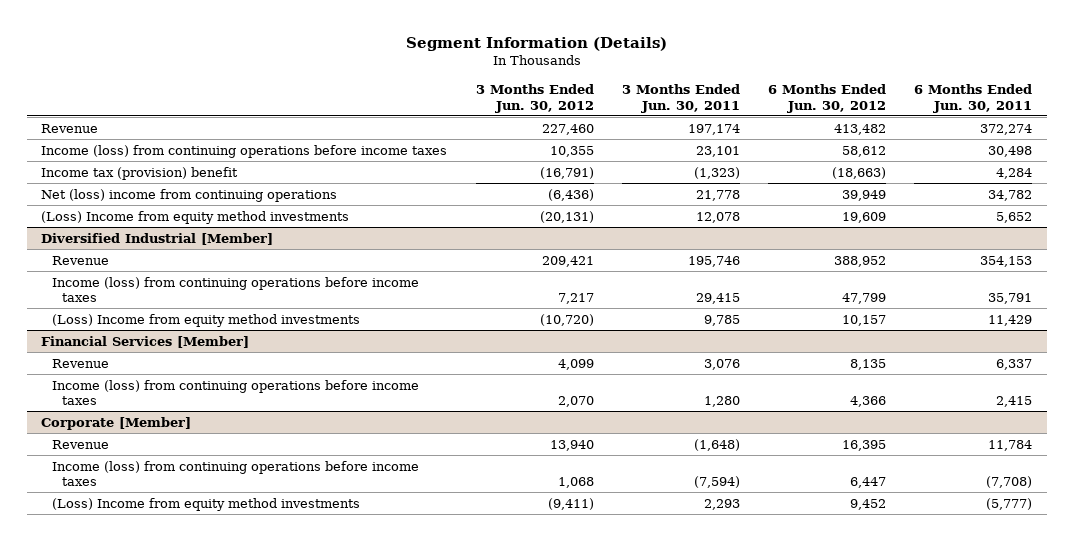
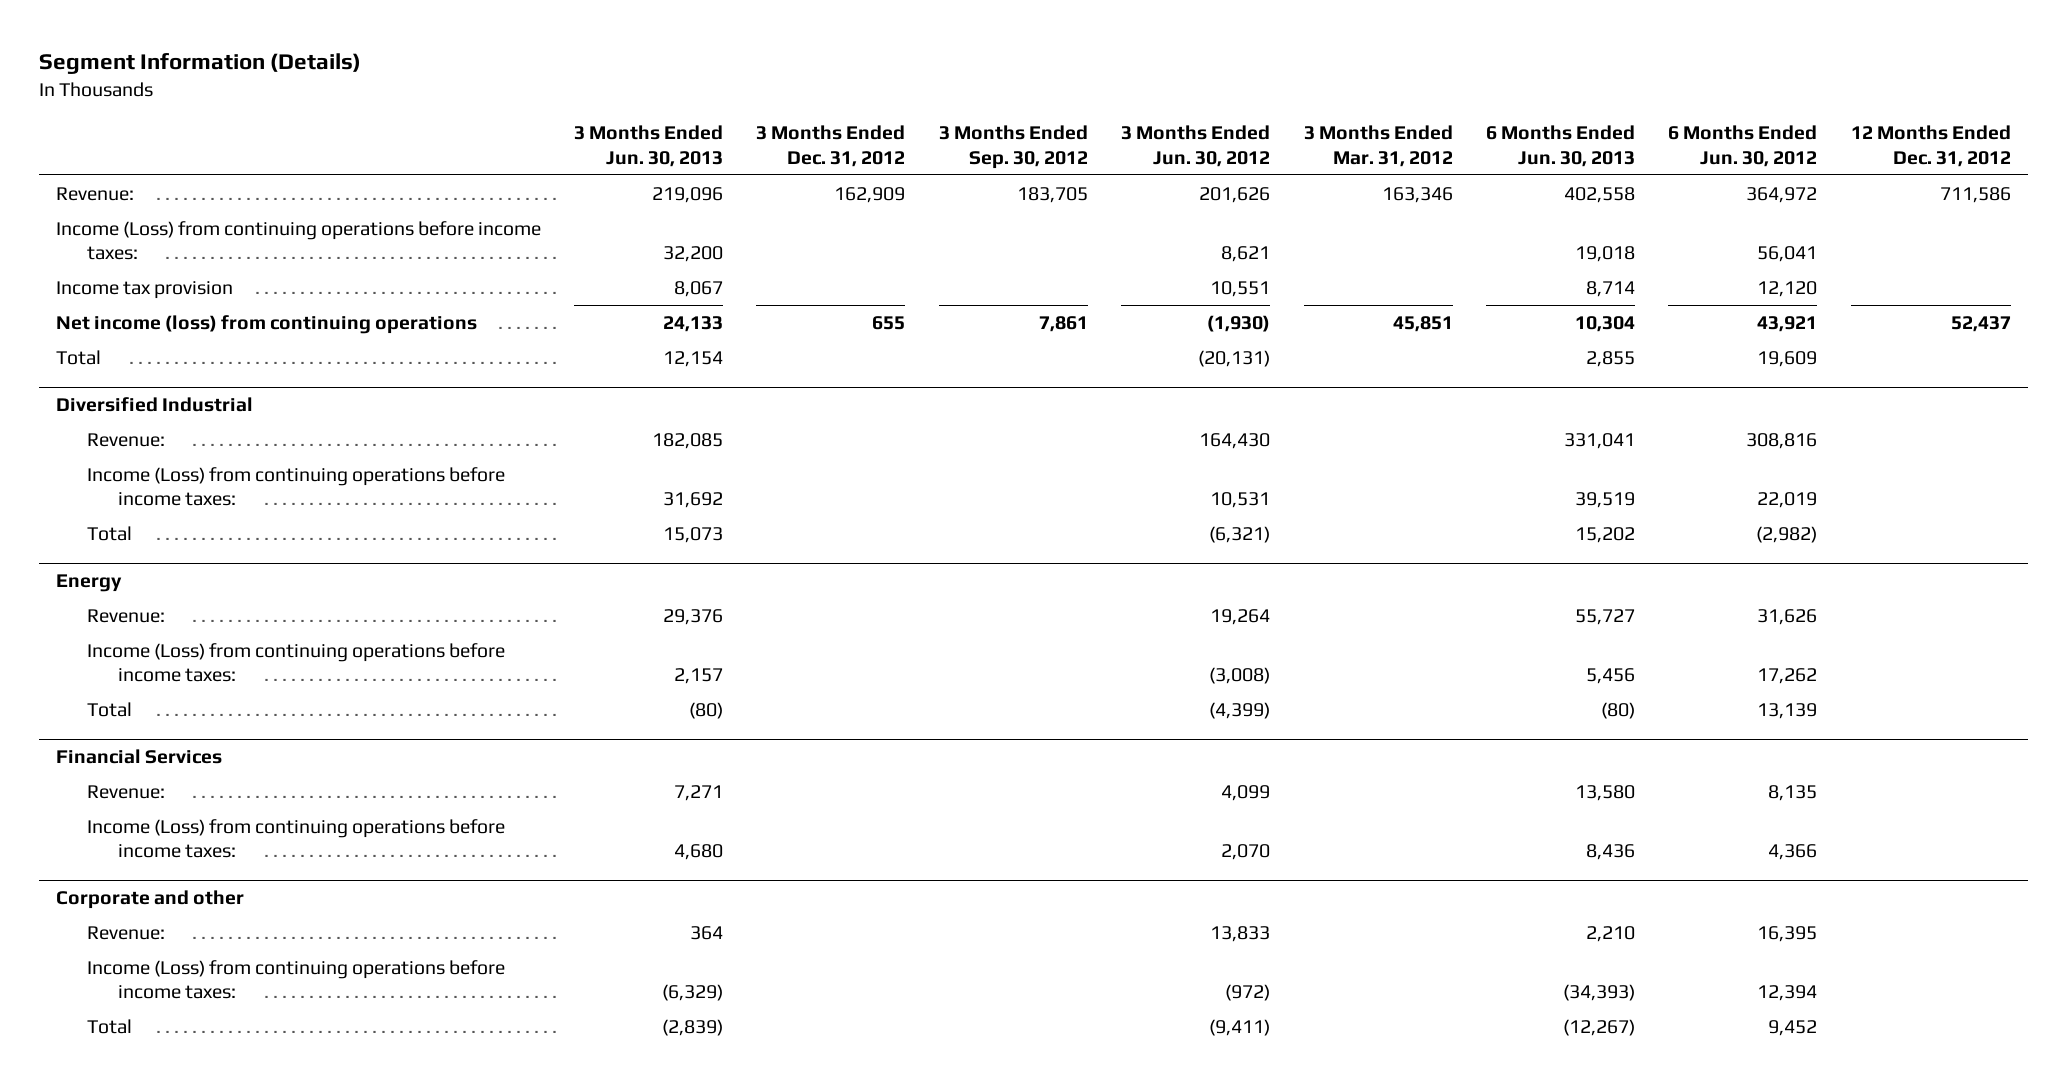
- | 3 Months Ended Jun. 30, 2012 | 3 Months Ended Jun. 30, 2011 | 6 Months Ended Jun. 30, 2012 | 6 Months Ended Jun. 30, 2011
+ | 3 Months Ended Jun. 30, 2013 | 3 Months Ended Dec. 31, 2012 | 3 Months Ended Sep. 30, 2012 | 3 Months Ended Jun. 30, 2012 | 3 Months Ended Mar. 31, 2012 | 6 Months Ended Jun. 30, 2013 | 6 Months Ended Jun. 30, 2012 | 12 Months Ended Dec. 31, 2012
- Revenue | 227,460 | 197,174 | 413,482 | 372,274
- Income (loss) from continuing operations before income taxes | 10,355 | 23,101 | 58,612 | 30,498
- Income tax (provision) benefit | (16,791) | (1,323) | (18,663) | 4,284
- Net (loss) income from continuing operations | (6,436) | 21,778 | 39,949 | 34,782
- (Loss) Income from equity method investments | (20,131) | 12,078 | 19,609 | 5,652
- Diversified Industrial [Member]
- Revenue | 209,421 | 195,746 | 388,952 | 354,153
- Income (loss) from continuing operations before income taxes | 7,217 | 29,415 | 47,799 | 35,791
- (Loss) Income from equity method investments | (10,720) | 9,785 | 10,157 | 11,429
- Financial Services [Member]
- Revenue | 4,099 | 3,076 | 8,135 | 6,337
- Income (loss) from continuing operations before income taxes | 2,070 | 1,280 | 4,366 | 2,415
- Corporate [Member]
- Revenue | 13,940 | (1,648) | 16,395 | 11,784
- Income (loss) from continuing operations before income taxes | 1,068 | (7,594) | 6,447 | (7,708)
- (Loss) Income from equity method investments | (9,411) | 2,293 | 9,452 | (5,777)
+ Revenue: | 219,096 | 162,909 | 183,705 | 201,626 | 163,346 | 402,558 | 364,972 | 711,586
+ Income (Loss) from continuing operations before income taxes: | 32,200 | | | 8,621 | | 19,018 | 56,041 |
+ Income tax provision | 8,067 | | | 10,551 | | 8,714 | 12,120 |
+ Net income (loss) from continuing operations | 24,133 | 655 | 7,861 | (1,930) | 45,851 | 10,304 | 43,921 | 52,437
+ Total | 12,154 | | | (20,131) | | 2,855 | 19,609 |
+ Diversified Industrial
+ Revenue: | 182,085 | | | 164,430 | | 331,041 | 308,816 |
+ Income (Loss) from continuing operations before income taxes: | 31,692 | | | 10,531 | | 39,519 | 22,019 |
+ Total | 15,073 | | | (6,321) | | 15,202 | (2,982) |
+ Energy
+ Revenue: | 29,376 | | | 19,264 | | 55,727 | 31,626 |
+ Income (Loss) from continuing operations before income taxes: | 2,157 | | | (3,008) | | 5,456 | 17,262 |
+ Total | (80) | | | (4,399) | | (80) | 13,139 |
+ Financial Services
+ Revenue: | 7,271 | | | 4,099 | | 13,580 | 8,135 |
+ Income (Loss) from continuing operations before income taxes: | 4,680 | | | 2,070 | | 8,436 | 4,366 |
+ Corporate and other
+ Revenue: | 364 | | | 13,833 | | 2,210 | 16,395 |
+ Income (Loss) from continuing operations before income taxes: | (6,329) | | | (972) | | (34,393) | 12,394 |
+ Total | (2,839) | | | (9,411) | | (12,267) | 9,452 |

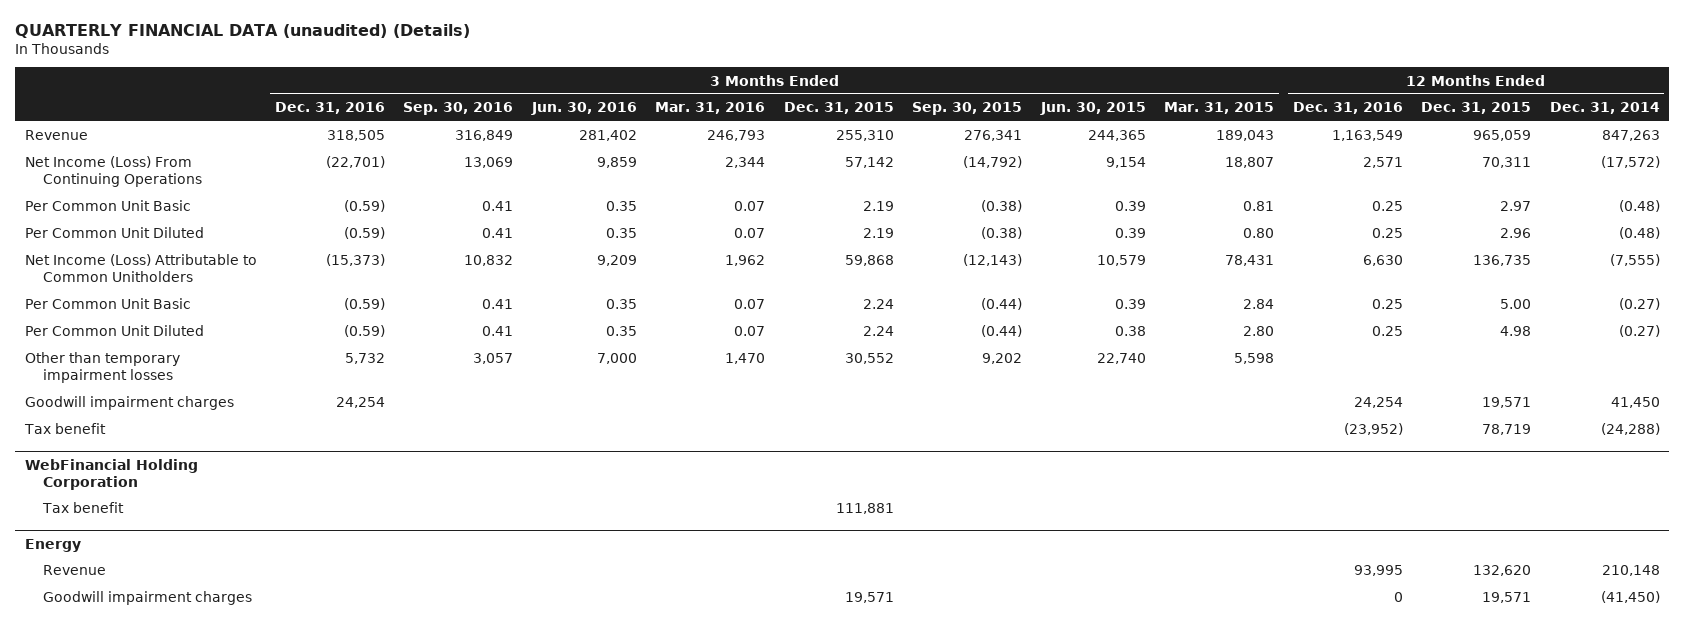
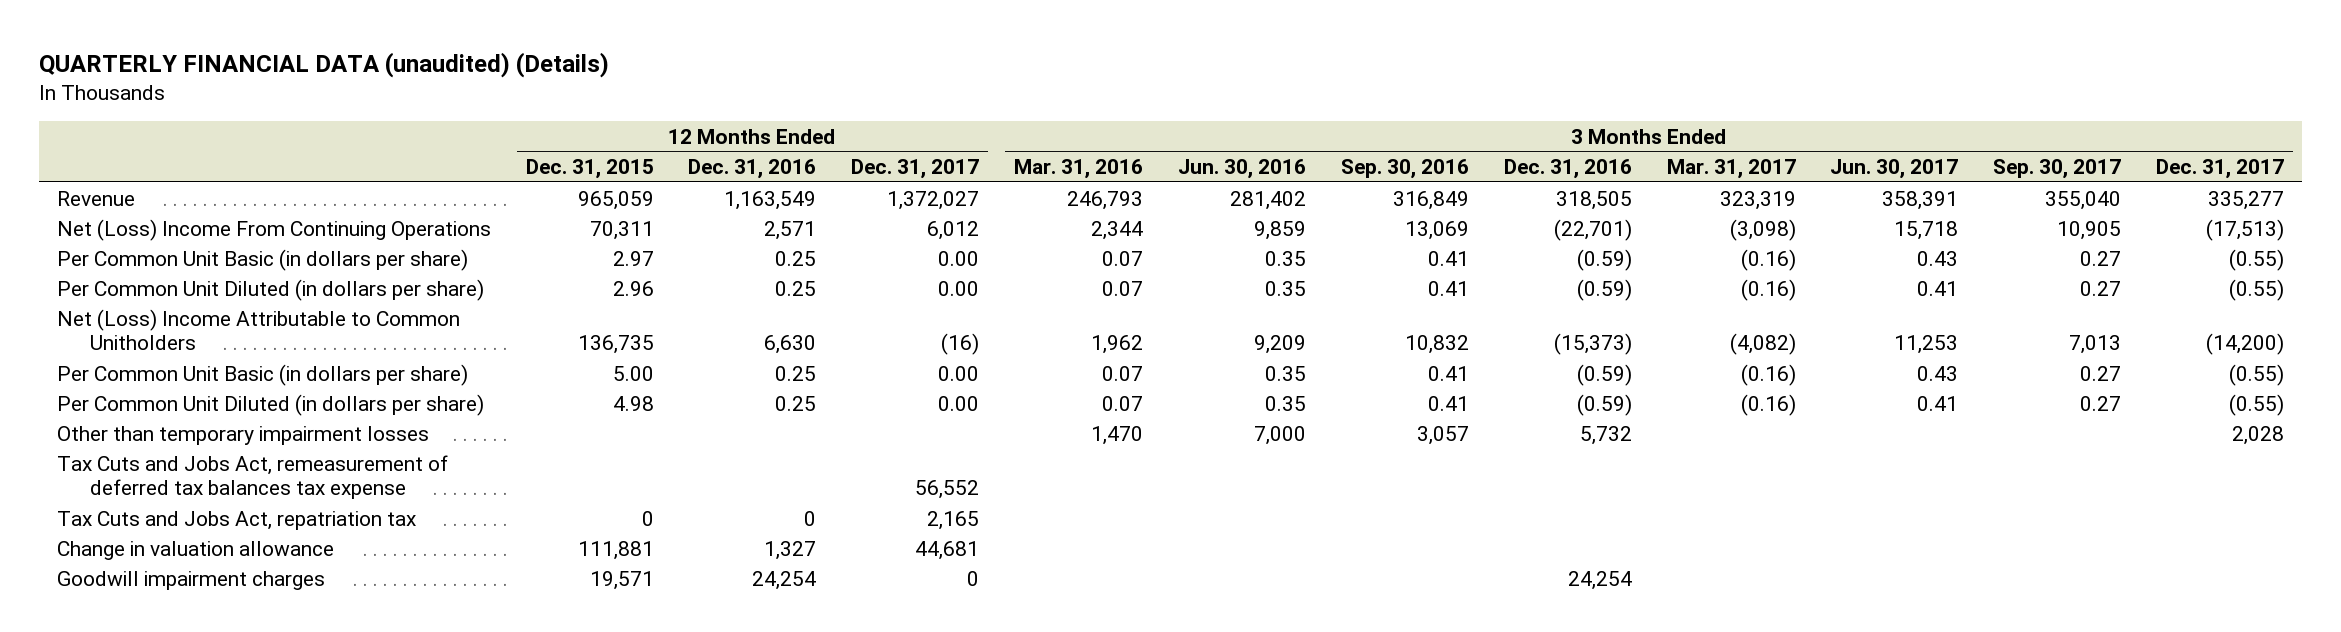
- | 3 Months Ended Dec. 31, 2016 | 3 Months Ended Sep. 30, 2016 | 3 Months Ended Jun. 30, 2016 | 3 Months Ended Mar. 31, 2016 | 3 Months Ended Dec. 31, 2015 | 3 Months Ended Sep. 30, 2015 | 3 Months Ended Jun. 30, 2015 | 3 Months Ended Mar. 31, 2015 | 12 Months Ended Dec. 31, 2016 | 12 Months Ended Dec. 31, 2015 | 12 Months Ended Dec. 31, 2014
+ | 12 Months Ended Dec. 31, 2015 | 12 Months Ended Dec. 31, 2016 | 12 Months Ended Dec. 31, 2017 | 3 Months Ended Mar. 31, 2016 | 3 Months Ended Jun. 30, 2016 | 3 Months Ended Sep. 30, 2016 | 3 Months Ended Dec. 31, 2016 | 3 Months Ended Mar. 31, 2017 | 3 Months Ended Jun. 30, 2017 | 3 Months Ended Sep. 30, 2017 | 3 Months Ended Dec. 31, 2017
- Net Income (Loss) From Continuing Operations | (22,701) | 13,069 | 9,859 | 2,344 | 57,142 | (14,792) | 9,154 | 18,807 | 2,571 | 70,311 | (17,572)
- Per Common Unit Basic | (0.59) | 0.41 | 0.35 | 0.07 | 2.19 | (0.38) | 0.39 | 0.81 | 0.25 | 2.97 | (0.48)
- Per Common Unit Diluted | (0.59) | 0.41 | 0.35 | 0.07 | 2.19 | (0.38) | 0.39 | 0.80 | 0.25 | 2.96 | (0.48)
- Net Income (Loss) Attributable to Common Unitholders | (15,373) | 10,832 | 9,209 | 1,962 | 59,868 | (12,143) | 10,579 | 78,431 | 6,630 | 136,735 | (7,555)
- Per Common Unit Basic | (0.59) | 0.41 | 0.35 | 0.07 | 2.24 | (0.44) | 0.39 | 2.84 | 0.25 | 5.00 | (0.27)
- Per Common Unit Diluted | (0.59) | 0.41 | 0.35 | 0.07 | 2.24 | (0.44) | 0.38 | 2.80 | 0.25 | 4.98 | (0.27)
+ Net (Loss) Income From Continuing Operations | 70,311 | 2,571 | 6,012 | 2,344 | 9,859 | 13,069 | (22,701) | (3,098) | 15,718 | 10,905 | (17,513)
+ Per Common Unit Basic (in dollars per share) | 2.97 | 0.25 | 0.00 | 0.07 | 0.35 | 0.41 | (0.59) | (0.16) | 0.43 | 0.27 | (0.55)
+ Per Common Unit Diluted (in dollars per share) | 2.96 | 0.25 | 0.00 | 0.07 | 0.35 | 0.41 | (0.59) | (0.16) | 0.41 | 0.27 | (0.55)
+ Net (Loss) Income Attributable to Common Unitholders | 136,735 | 6,630 | (16) | 1,962 | 9,209 | 10,832 | (15,373) | (4,082) | 11,253 | 7,013 | (14,200)
+ Per Common Unit Basic (in dollars per share) | 5.00 | 0.25 | 0.00 | 0.07 | 0.35 | 0.41 | (0.59) | (0.16) | 0.43 | 0.27 | (0.55)
+ Per Common Unit Diluted (in dollars per share) | 4.98 | 0.25 | 0.00 | 0.07 | 0.35 | 0.41 | (0.59) | (0.16) | 0.41 | 0.27 | (0.55)
+ Tax Cuts and Jobs Act, remeasurement of deferred tax balances tax expense | | | 56,552 | | | | | | | |
+ Tax Cuts and Jobs Act, repatriation tax | 0 | 0 | 2,165 | | | | | | | |
+ Change in valuation allowance | 111,881 | 1,327 | 44,681 | | | | | | | |
- Tax benefit | | | | | | | | | (23,952) | 78,719 | (24,288)
- WebFinancial Holding Corporation
- Tax benefit | | | | | 111,881 | | | | | |
- Energy
- Revenue | | | | | | | | | 93,995 | 132,620 | 210,148
- Goodwill impairment charges | | | | | 19,571 | | | | 0 | 19,571 | (41,450)

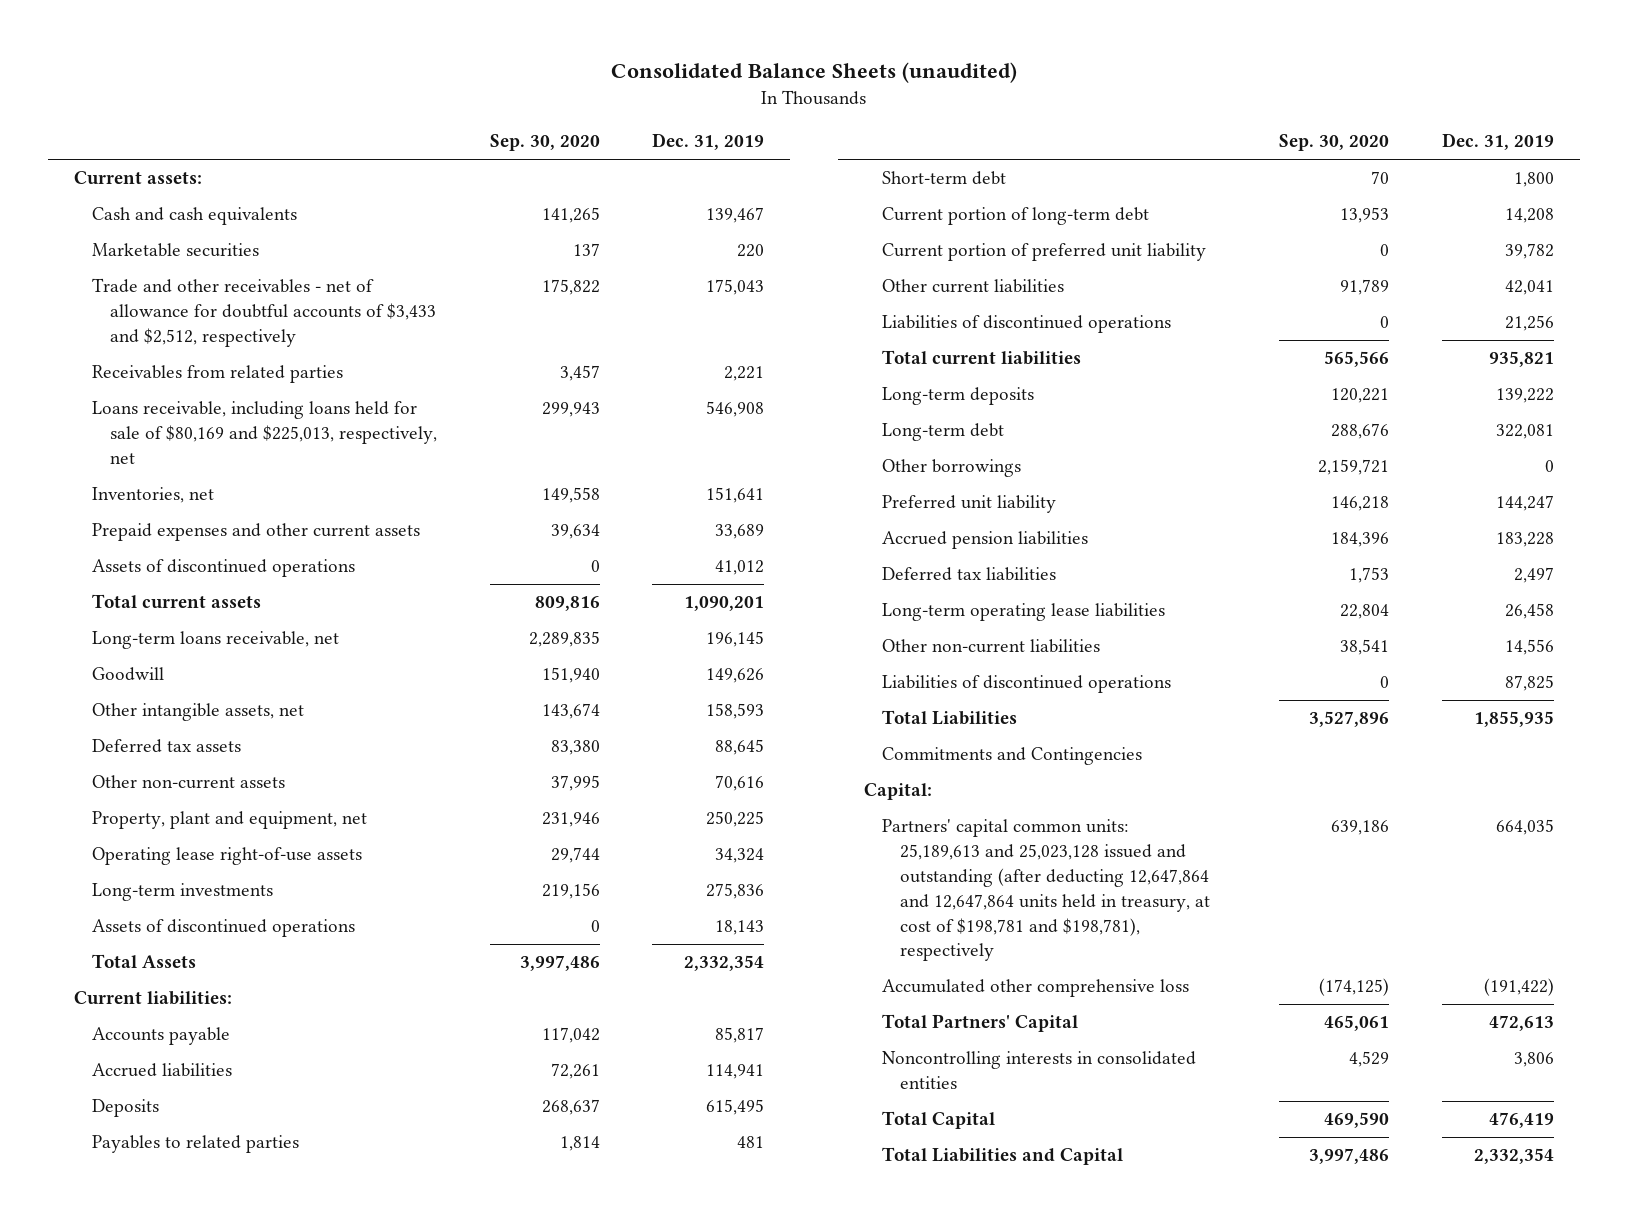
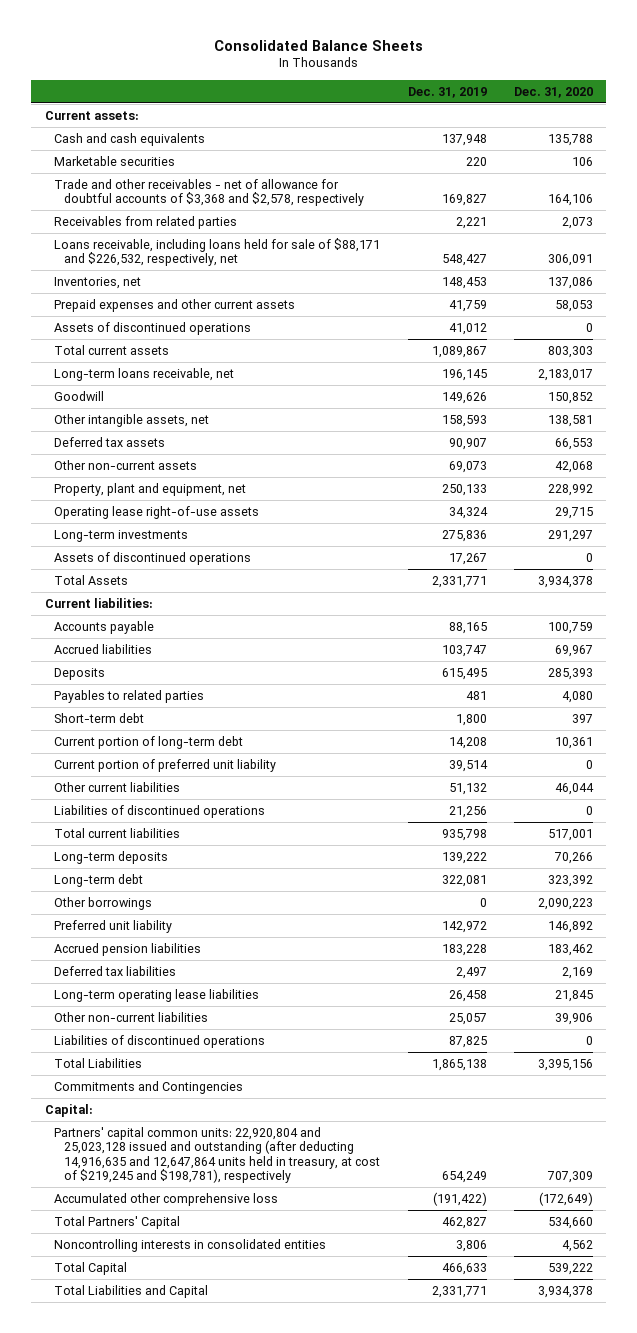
- Consolidated Balance Sheets (unaudited)
+ Consolidated Balance Sheets
- | Sep. 30, 2020 | Dec. 31, 2019
+ | Dec. 31, 2019 | Dec. 31, 2020
- Cash and cash equivalents | 141,265 | 139,467
+ Cash and cash equivalents | 137,948 | 135,788
- Trade and other receivables - net of allowance for doubtful accounts of $3,433 and $2,512, respectively | 175,822 | 175,043
+ Trade and other receivables - net of allowance for doubtful accounts of $3,368 and $2,578, respectively | 169,827 | 164,106
- Loans receivable, including loans held for sale of $80,169 and $225,013, respectively, net | 299,943 | 546,908
- Inventories, net | 149,558 | 151,641
- Prepaid expenses and other current assets | 39,634 | 33,689
+ Loans receivable, including loans held for sale of $88,171 and $226,532, respectively, net | 548,427 | 306,091
+ Inventories, net | 148,453 | 137,086
+ Prepaid expenses and other current assets | 41,759 | 58,053
- Total current assets | 809,816 | 1,090,201
+ Total current assets | 1,089,867 | 803,303
- Deferred tax assets | 83,380 | 88,645
- Other non-current assets | 37,995 | 70,616
- Property, plant and equipment, net | 231,946 | 250,225
+ Deferred tax assets | 90,907 | 66,553
+ Other non-current assets | 69,073 | 42,068
+ Property, plant and equipment, net | 250,133 | 228,992
- Assets of discontinued operations | 0 | 18,143
- Total Assets | 3,997,486 | 2,332,354
+ Assets of discontinued operations | 17,267 | 0
+ Total Assets | 2,331,771 | 3,934,378
- Accounts payable | 117,042 | 85,817
- Accrued liabilities | 72,261 | 114,941
+ Accounts payable | 88,165 | 100,759
+ Accrued liabilities | 103,747 | 69,967
- Current portion of preferred unit liability | 0 | 39,782
- Other current liabilities | 91,789 | 42,041
+ Current portion of preferred unit liability | 39,514 | 0
+ Other current liabilities | 51,132 | 46,044
- Total current liabilities | 565,566 | 935,821
+ Total current liabilities | 935,798 | 517,001
- Preferred unit liability | 146,218 | 144,247
+ Preferred unit liability | 142,972 | 146,892
- Other non-current liabilities | 38,541 | 14,556
+ Other non-current liabilities | 25,057 | 39,906
- Total Liabilities | 3,527,896 | 1,855,935
+ Total Liabilities | 1,865,138 | 3,395,156
- Partners' capital common units: 25,189,613 and 25,023,128 issued and outstanding (after deducting 12,647,864 and 12,647,864 units held in treasury, at cost of $198,781 and $198,781), respectively | 639,186 | 664,035
+ Partners' capital common units: 22,920,804 and 25,023,128 issued and outstanding (after deducting 14,916,635 and 12,647,864 units held in treasury, at cost of $219,245 and $198,781), respectively | 654,249 | 707,309
- Total Partners' Capital | 465,061 | 472,613
+ Total Partners' Capital | 462,827 | 534,660
- Total Capital | 469,590 | 476,419
- Total Liabilities and Capital | 3,997,486 | 2,332,354
+ Total Capital | 466,633 | 539,222
+ Total Liabilities and Capital | 2,331,771 | 3,934,378

